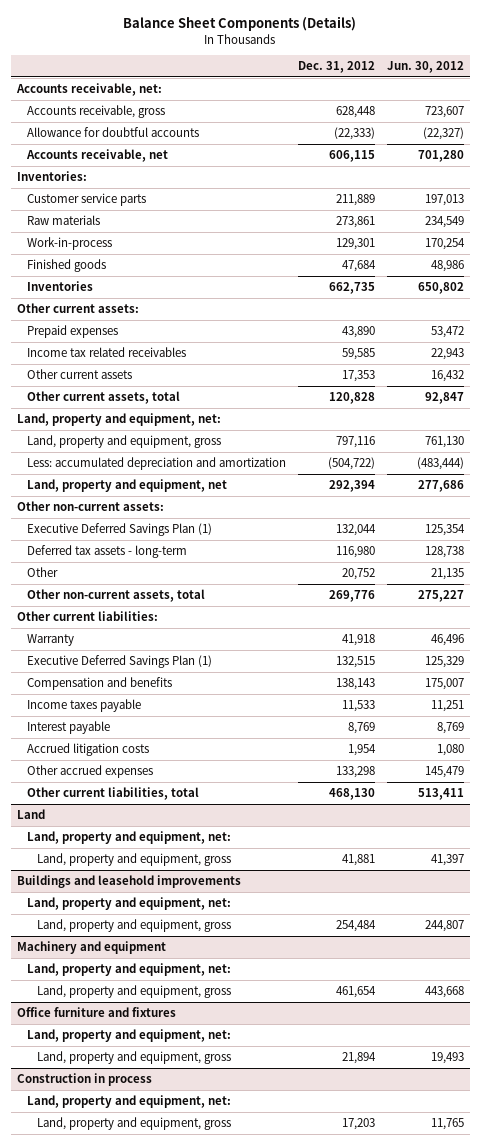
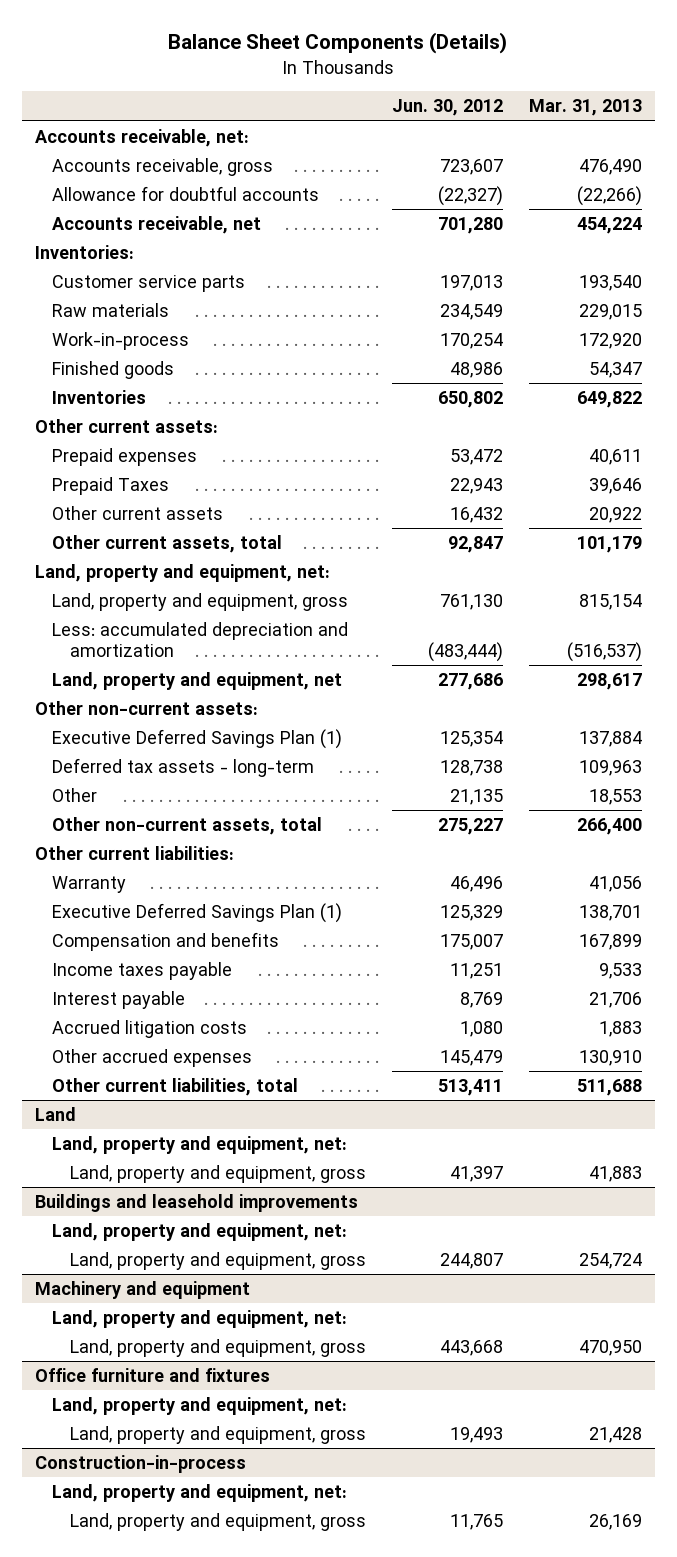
- | Dec. 31, 2012 | Jun. 30, 2012
+ | Jun. 30, 2012 | Mar. 31, 2013
- Income tax related receivables | 59,585 | 22,943
+ Prepaid Taxes | 22,943 | 39,646
- Construction in process
+ Construction-in-process

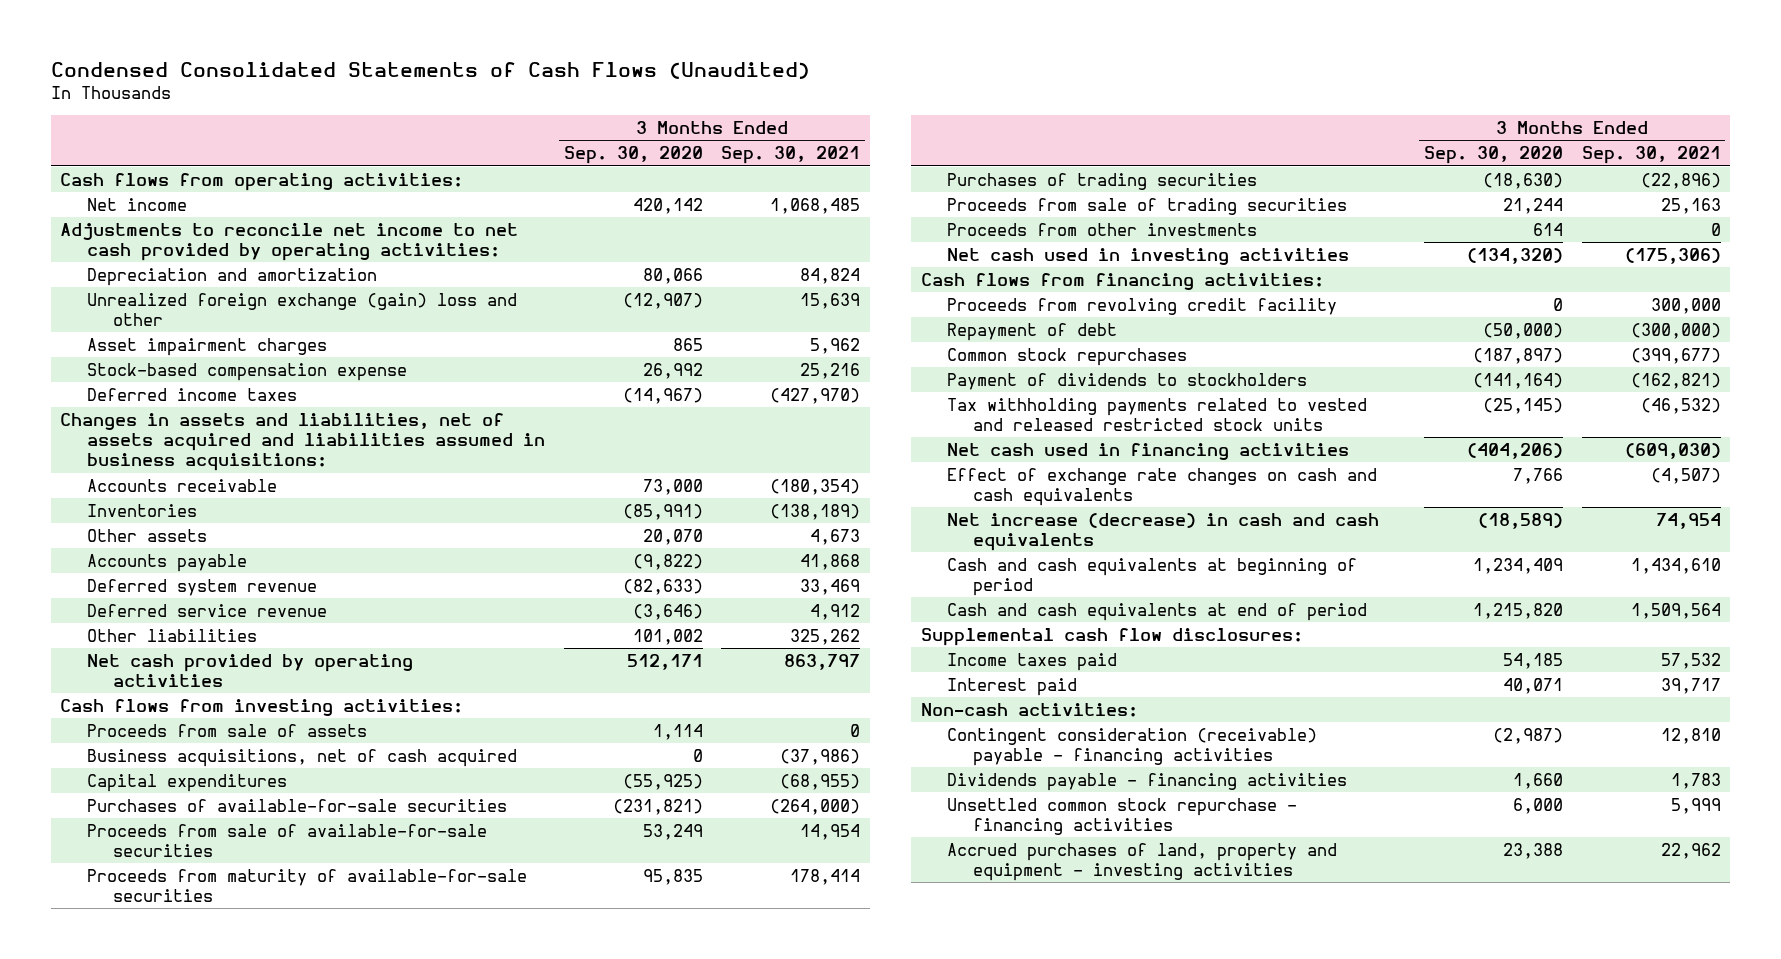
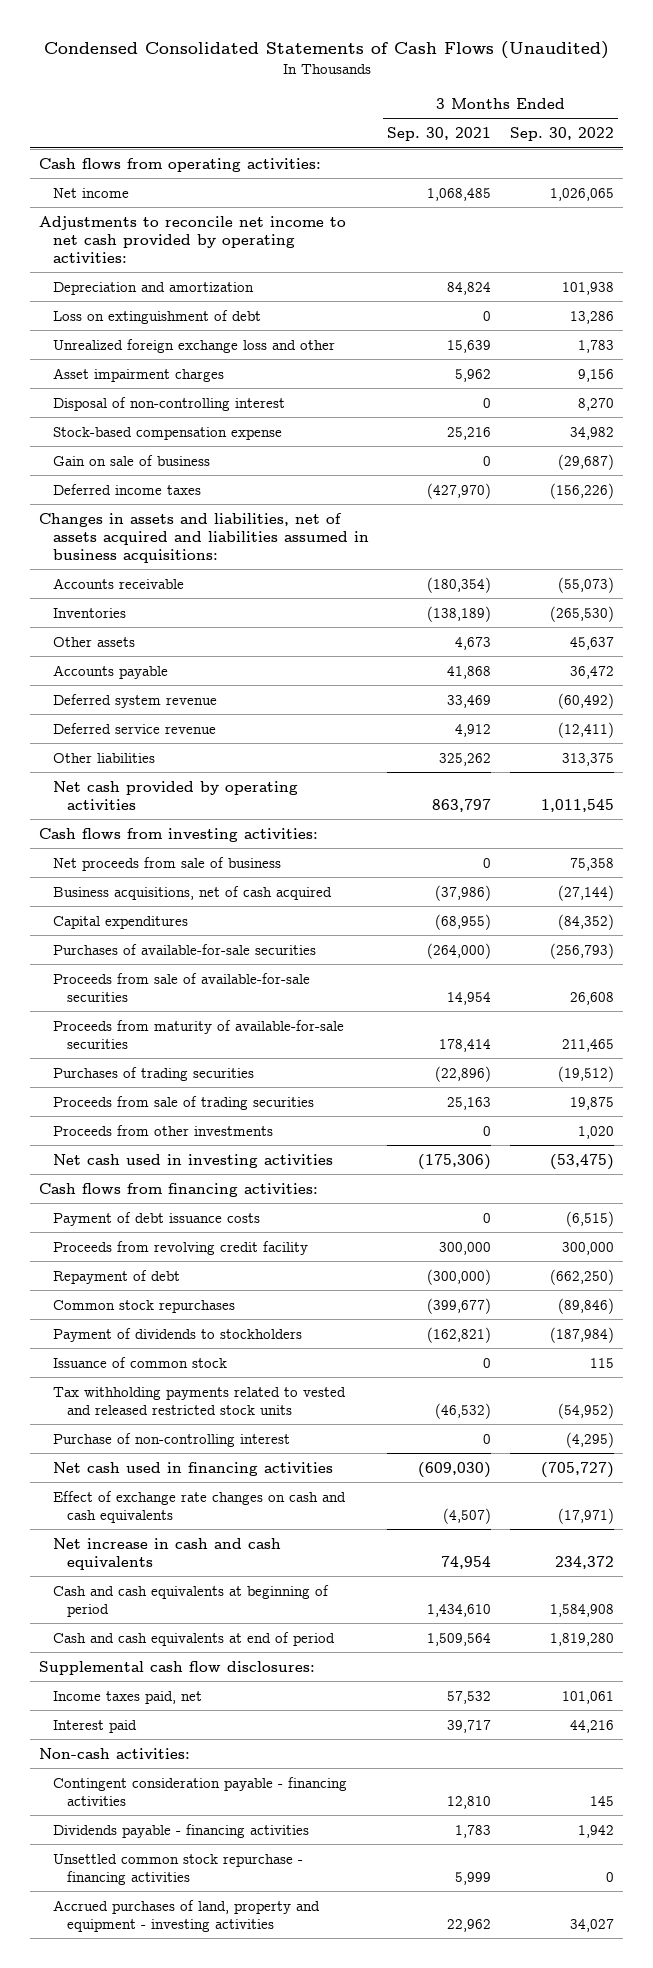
- | 3 Months Ended Sep. 30, 2020 | 3 Months Ended Sep. 30, 2021
+ | 3 Months Ended Sep. 30, 2021 | 3 Months Ended Sep. 30, 2022
- Unrealized foreign exchange (gain) loss and other | (12,907) | 15,639
+ Loss on extinguishment of debt | 0 | 13,286
+ Unrealized foreign exchange loss and other | 15,639 | 1,783
+ Disposal of non-controlling interest | 0 | 8,270
+ Gain on sale of business | 0 | (29,687)
- Proceeds from sale of assets | 1,114 | 0
+ Net proceeds from sale of business | 0 | 75,358
+ Payment of debt issuance costs | 0 | (6,515)
+ Issuance of common stock | 0 | 115
+ Purchase of non-controlling interest | 0 | (4,295)
- Net increase (decrease) in cash and cash equivalents | (18,589) | 74,954
+ Net increase in cash and cash equivalents | 74,954 | 234,372
- Income taxes paid | 54,185 | 57,532
+ Income taxes paid, net | 57,532 | 101,061
- Contingent consideration (receivable) payable - financing activities | (2,987) | 12,810
+ Contingent consideration payable - financing activities | 12,810 | 145

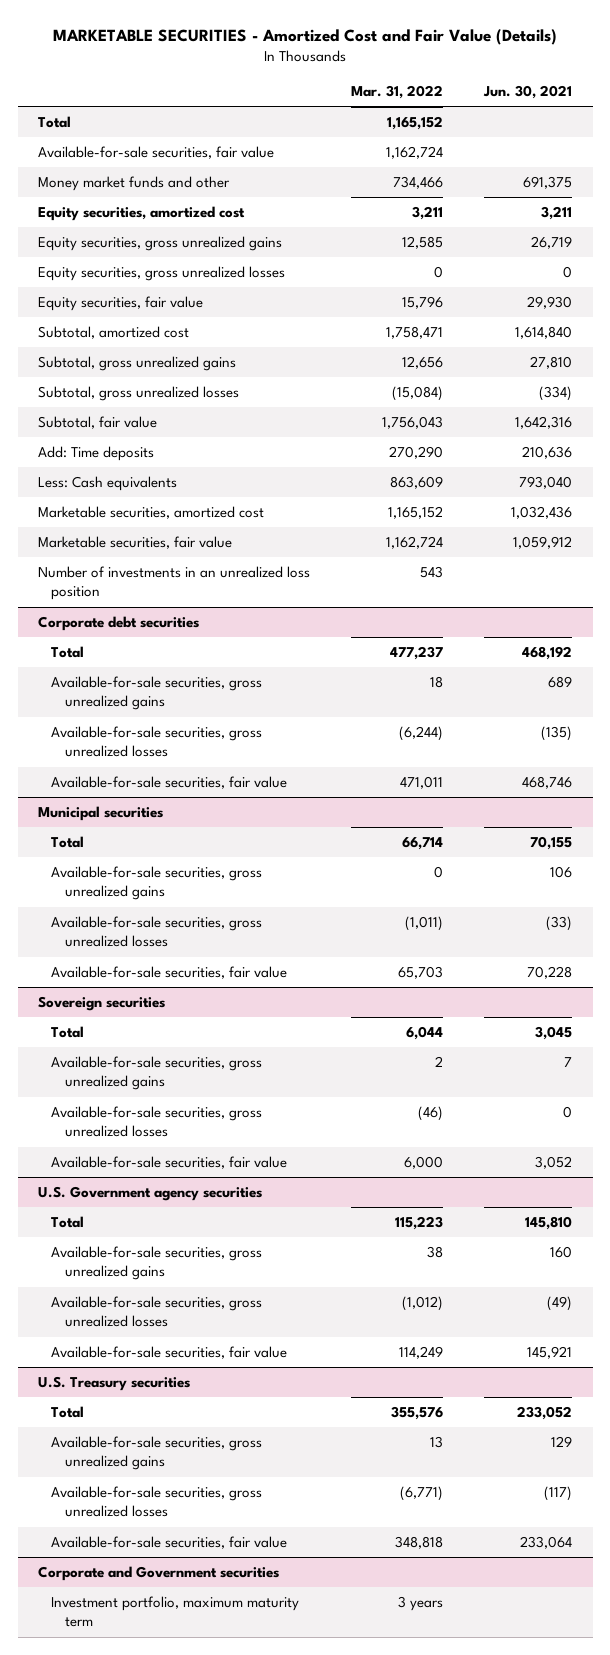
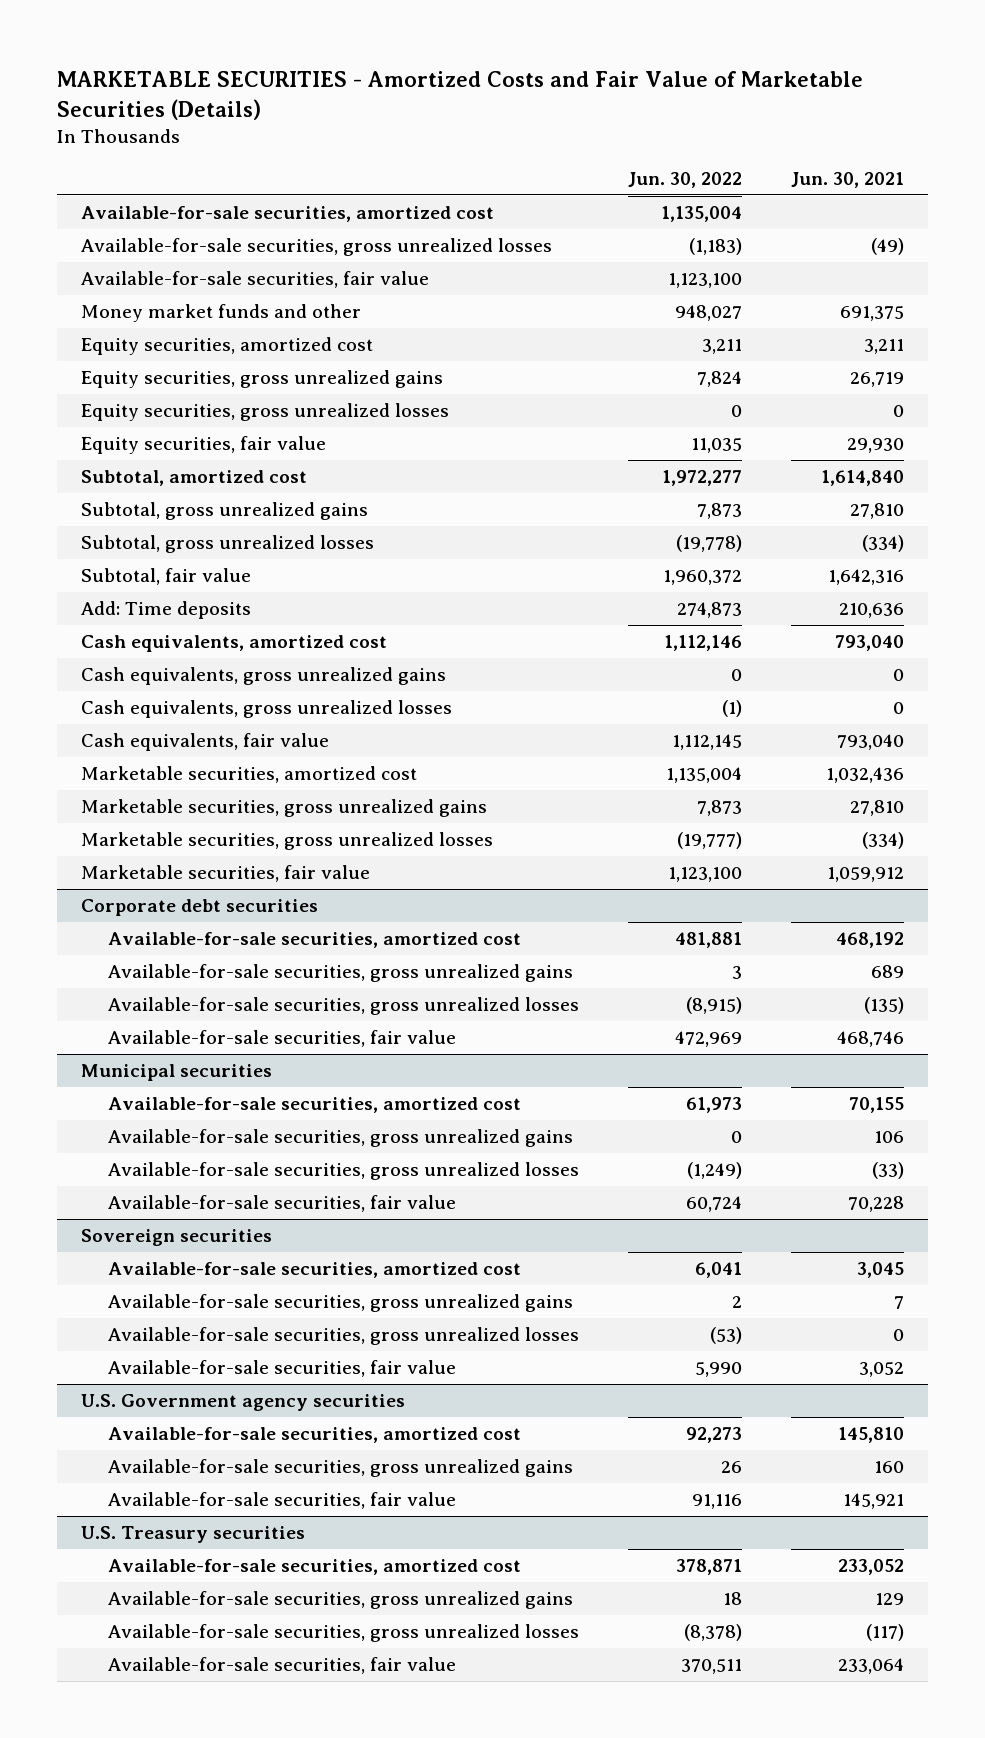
- MARKETABLE SECURITIES - Amortized Cost and Fair Value (Details)
+ MARKETABLE SECURITIES - Amortized Costs and Fair Value of Marketable Securities (Details)
- | Mar. 31, 2022 | Jun. 30, 2021
+ | Jun. 30, 2022 | Jun. 30, 2021
- Total | 1,165,152 |
+ Available-for-sale securities, amortized cost | 1,135,004 |
+ Available-for-sale securities, gross unrealized losses | (1,183) | (49)
- Less: Cash equivalents | 863,609 | 793,040
+ Cash equivalents, amortized cost | 1,112,146 | 793,040
+ Cash equivalents, gross unrealized gains | 0 | 0
+ Cash equivalents, gross unrealized losses | (1) | 0
+ Cash equivalents, fair value | 1,112,145 | 793,040
+ Marketable securities, gross unrealized gains | 7,873 | 27,810
+ Marketable securities, gross unrealized losses | (19,777) | (334)
- Number of investments in an unrealized loss position | 543 |
@ Corporate debt securities
- Total | 477,237 | 468,192
+ Available-for-sale securities, amortized cost | 481,881 | 468,192
@ Municipal securities
- Total | 66,714 | 70,155
+ Available-for-sale securities, amortized cost | 61,973 | 70,155
@ Sovereign securities
- Total | 6,044 | 3,045
+ Available-for-sale securities, amortized cost | 6,041 | 3,045
@ U.S. Government agency securities
- Total | 115,223 | 145,810
+ Available-for-sale securities, amortized cost | 92,273 | 145,810
- Available-for-sale securities, gross unrealized losses | (1,012) | (49)
@ U.S. Treasury securities
- Total | 355,576 | 233,052
+ Available-for-sale securities, amortized cost | 378,871 | 233,052
- Corporate and Government securities
- Investment portfolio, maximum maturity term | 3 years |

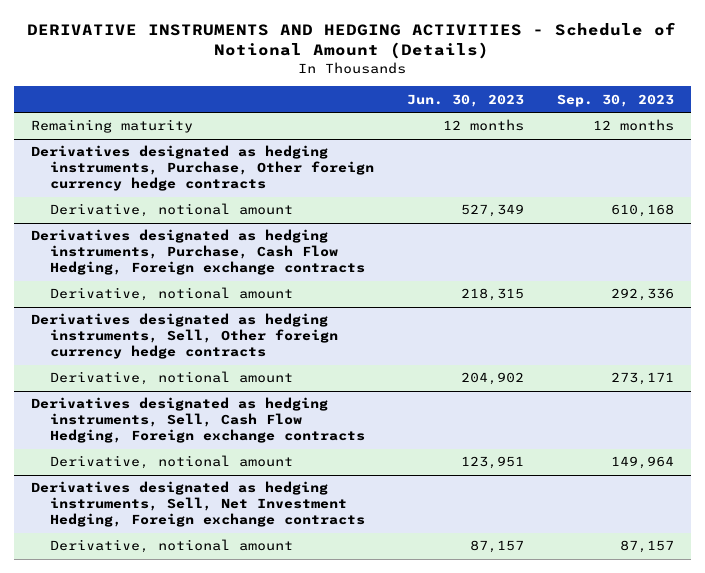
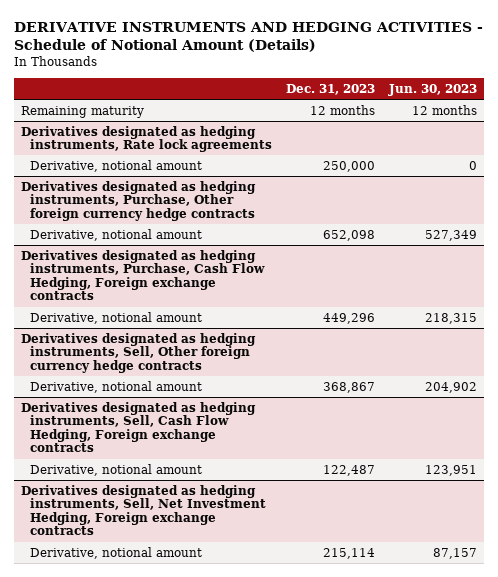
- | Jun. 30, 2023 | Sep. 30, 2023
+ | Dec. 31, 2023 | Jun. 30, 2023
+ Derivatives designated as hedging instruments, Rate lock agreements
+ Derivative, notional amount | 250,000 | 0

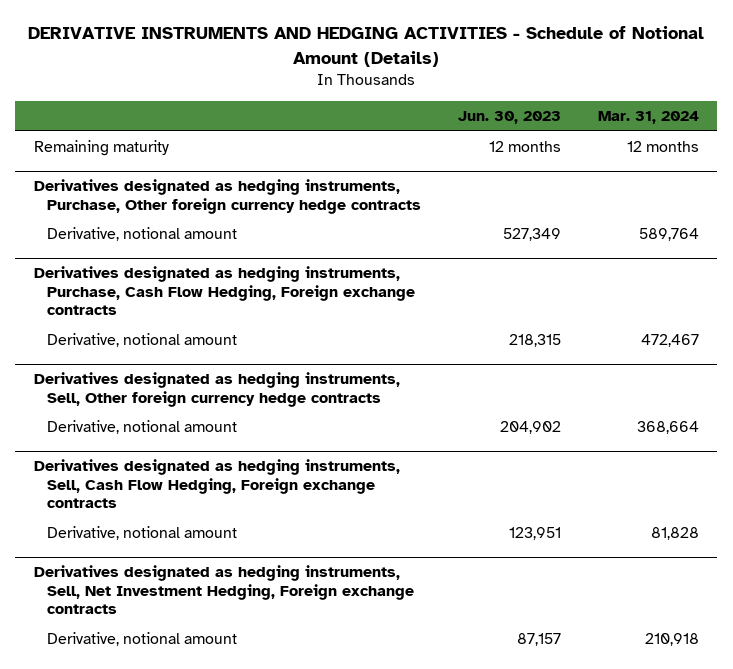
- | Dec. 31, 2023 | Jun. 30, 2023
+ | Jun. 30, 2023 | Mar. 31, 2024
- Derivatives designated as hedging instruments, Rate lock agreements
- Derivative, notional amount | 250,000 | 0

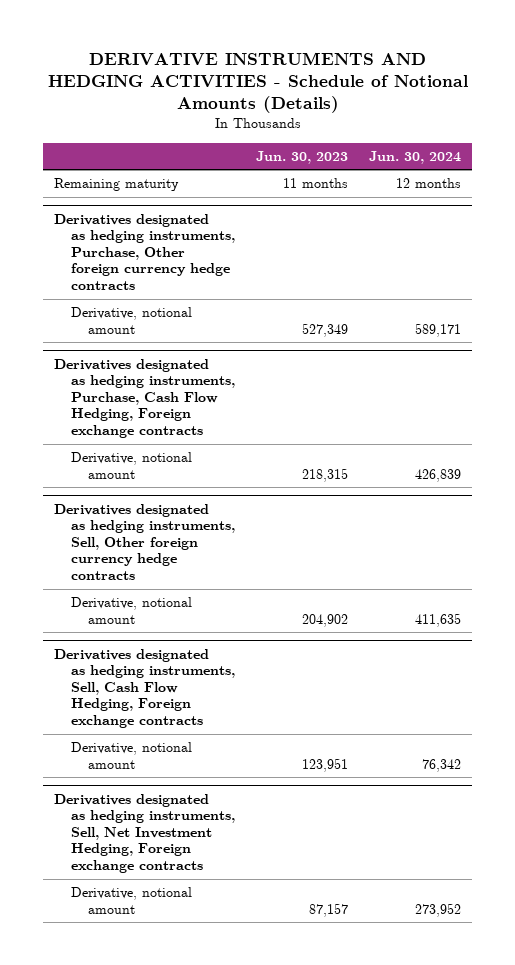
- DERIVATIVE INSTRUMENTS AND HEDGING ACTIVITIES - Schedule of Notional Amount (Details)
+ DERIVATIVE INSTRUMENTS AND HEDGING ACTIVITIES - Schedule of Notional Amounts (Details)
- | Jun. 30, 2023 | Mar. 31, 2024
+ | Jun. 30, 2023 | Jun. 30, 2024
- Remaining maturity | 12 months | 12 months
+ Remaining maturity | 11 months | 12 months

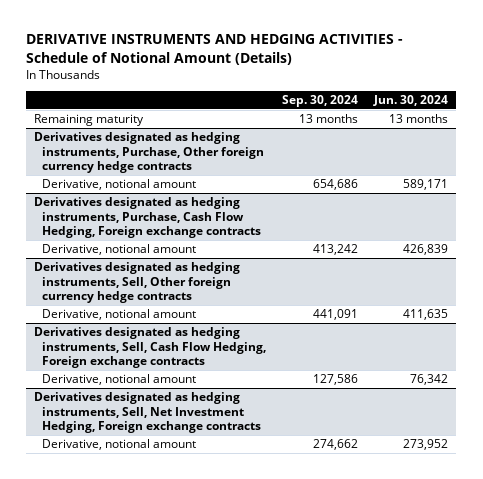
- DERIVATIVE INSTRUMENTS AND HEDGING ACTIVITIES - Schedule of Notional Amounts (Details)
+ DERIVATIVE INSTRUMENTS AND HEDGING ACTIVITIES - Schedule of Notional Amount (Details)
- | Jun. 30, 2023 | Jun. 30, 2024
+ | Sep. 30, 2024 | Jun. 30, 2024
- Remaining maturity | 11 months | 12 months
+ Remaining maturity | 13 months | 13 months

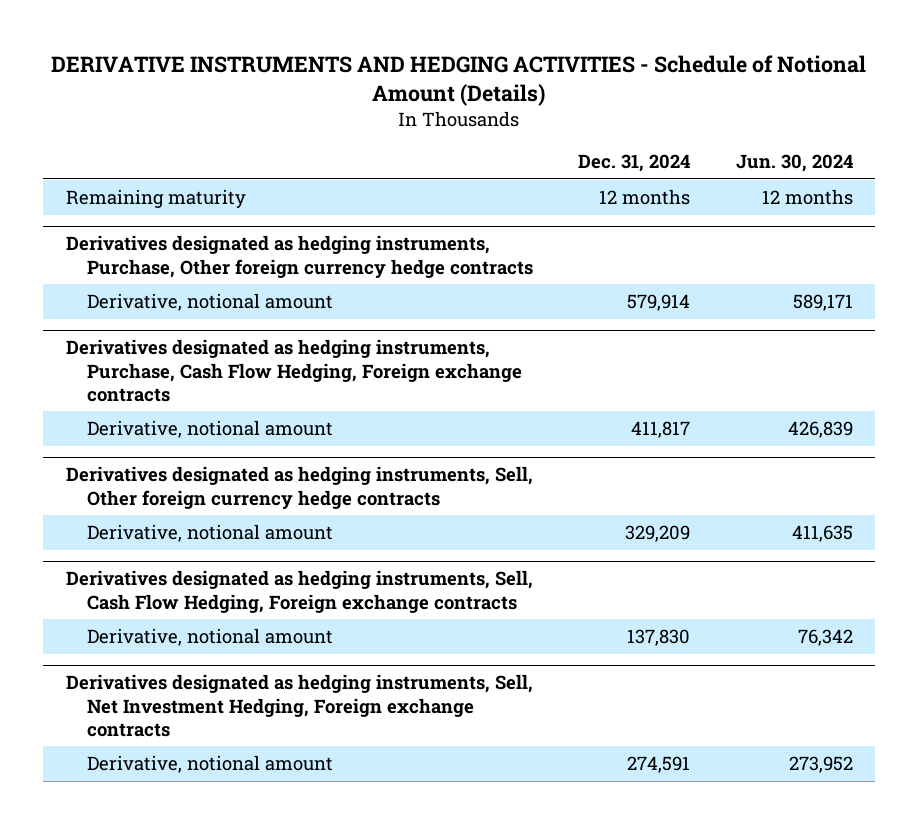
- | Sep. 30, 2024 | Jun. 30, 2024
+ | Dec. 31, 2024 | Jun. 30, 2024
- Remaining maturity | 13 months | 13 months
+ Remaining maturity | 12 months | 12 months

